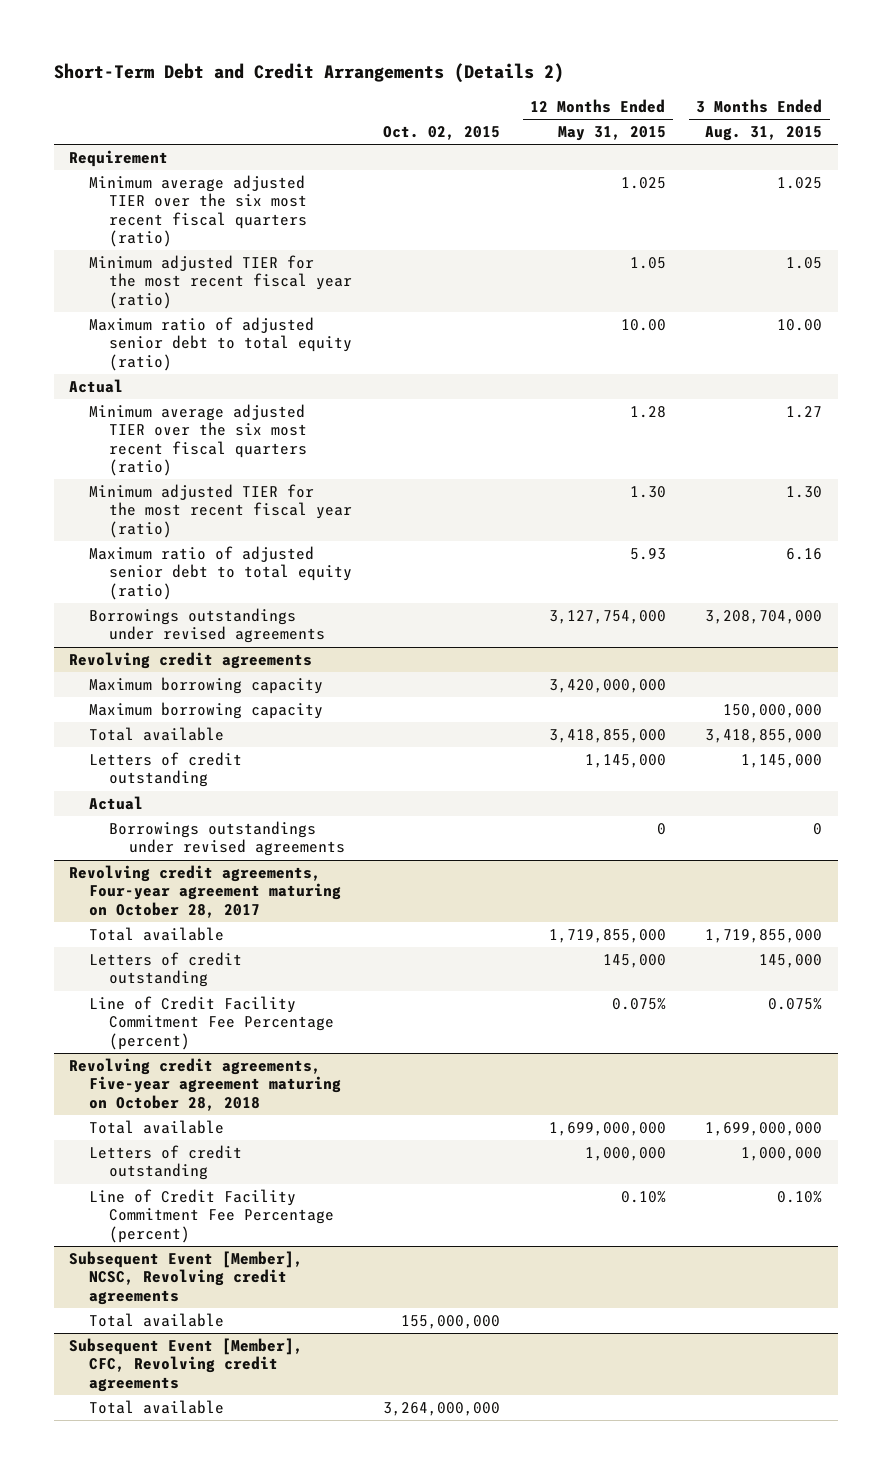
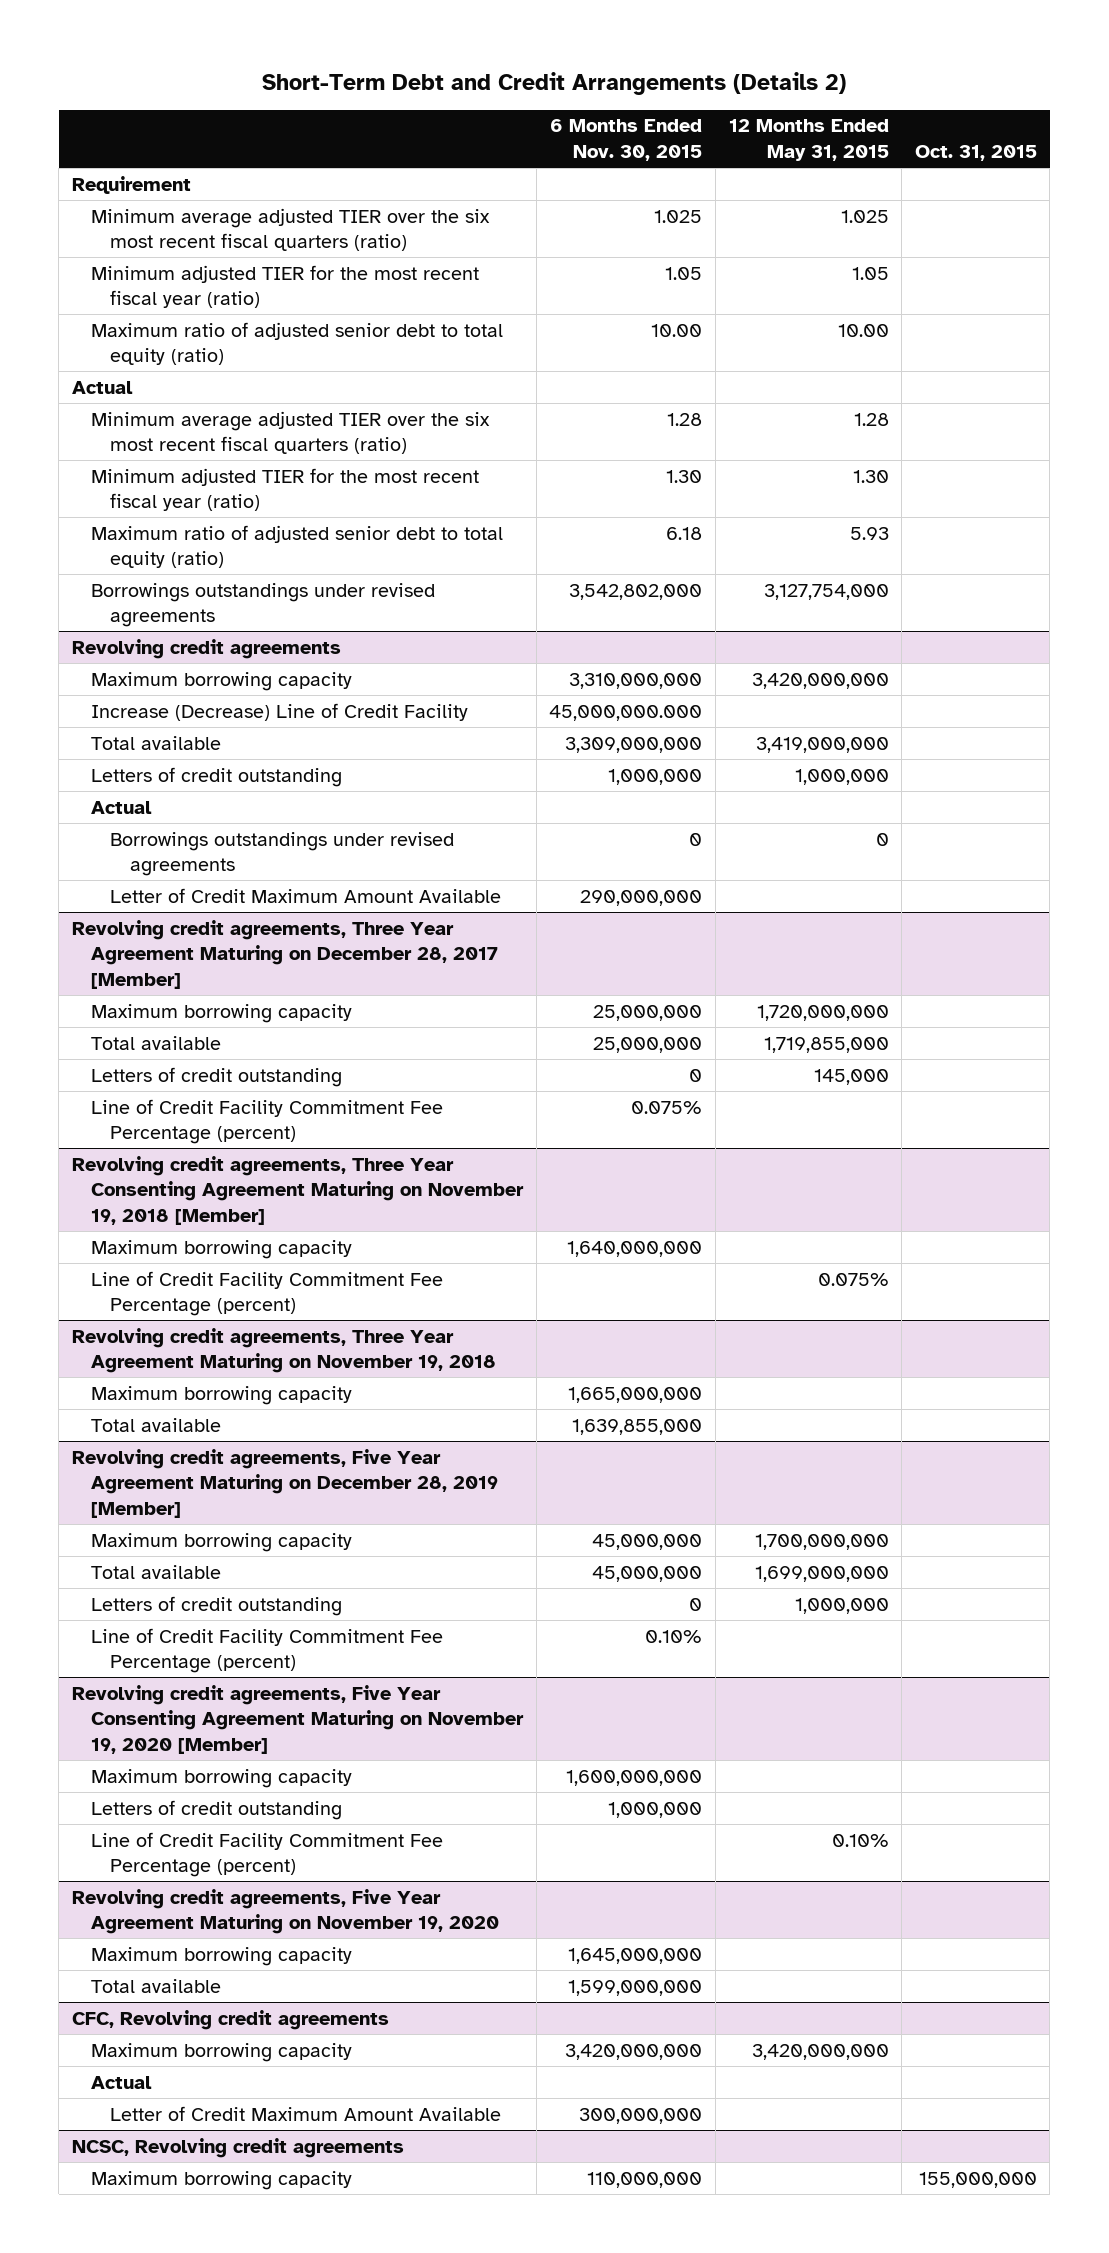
- | Oct. 02, 2015 | 12 Months Ended May 31, 2015 | 3 Months Ended Aug. 31, 2015
+ | 6 Months Ended Nov. 30, 2015 | 12 Months Ended May 31, 2015 | Oct. 31, 2015
@ Revolving credit agreements
- Maximum borrowing capacity | | | 150,000,000
- Total available | | 3,418,855,000 | 3,418,855,000
- Letters of credit outstanding | | 1,145,000 | 1,145,000
+ Increase (Decrease) Line of Credit Facility | 45,000,000.000 | |
+ Total available | 3,309,000,000 | 3,419,000,000 |
+ Letters of credit outstanding | 1,000,000 | 1,000,000 |
- Revolving credit agreements, Four-year agreement maturing on October 28, 2017
@ Revolving credit agreements
+ Letter of Credit Maximum Amount Available | 290,000,000 | |
+ Revolving credit agreements, Three Year Agreement Maturing on December 28, 2017 [Member]
+ Maximum borrowing capacity | 25,000,000 | 1,720,000,000 |
+ Line of Credit Facility Commitment Fee Percentage (percent) | 0.075% | |
+ Revolving credit agreements, Three Year Consenting Agreement Maturing on November 19, 2018 [Member]
+ Maximum borrowing capacity | 1,640,000,000 | |
- Revolving credit agreements, Five-year agreement maturing on October 28, 2018
+ Revolving credit agreements, Three Year Agreement Maturing on November 19, 2018
+ Maximum borrowing capacity | 1,665,000,000 | |
+ Total available | 1,639,855,000 | |
+ Revolving credit agreements, Five Year Agreement Maturing on December 28, 2019 [Member]
+ Maximum borrowing capacity | 45,000,000 | 1,700,000,000 |
+ Line of Credit Facility Commitment Fee Percentage (percent) | 0.10% | |
+ Revolving credit agreements, Five Year Consenting Agreement Maturing on November 19, 2020 [Member]
+ Maximum borrowing capacity | 1,600,000,000 | |
+ Letters of credit outstanding | 1,000,000 | |
- Subsequent Event [Member], NCSC, Revolving credit agreements
- Total available | 155,000,000 | |
- Subsequent Event [Member], CFC, Revolving credit agreements
+ Revolving credit agreements, Five Year Agreement Maturing on November 19, 2020
+ Maximum borrowing capacity | 1,645,000,000 | |
+ CFC, Revolving credit agreements
+ Maximum borrowing capacity | 3,420,000,000 | 3,420,000,000 |
+ Actual
+ Letter of Credit Maximum Amount Available | 300,000,000 | |
+ NCSC, Revolving credit agreements
+ Maximum borrowing capacity | 110,000,000 | | 155,000,000

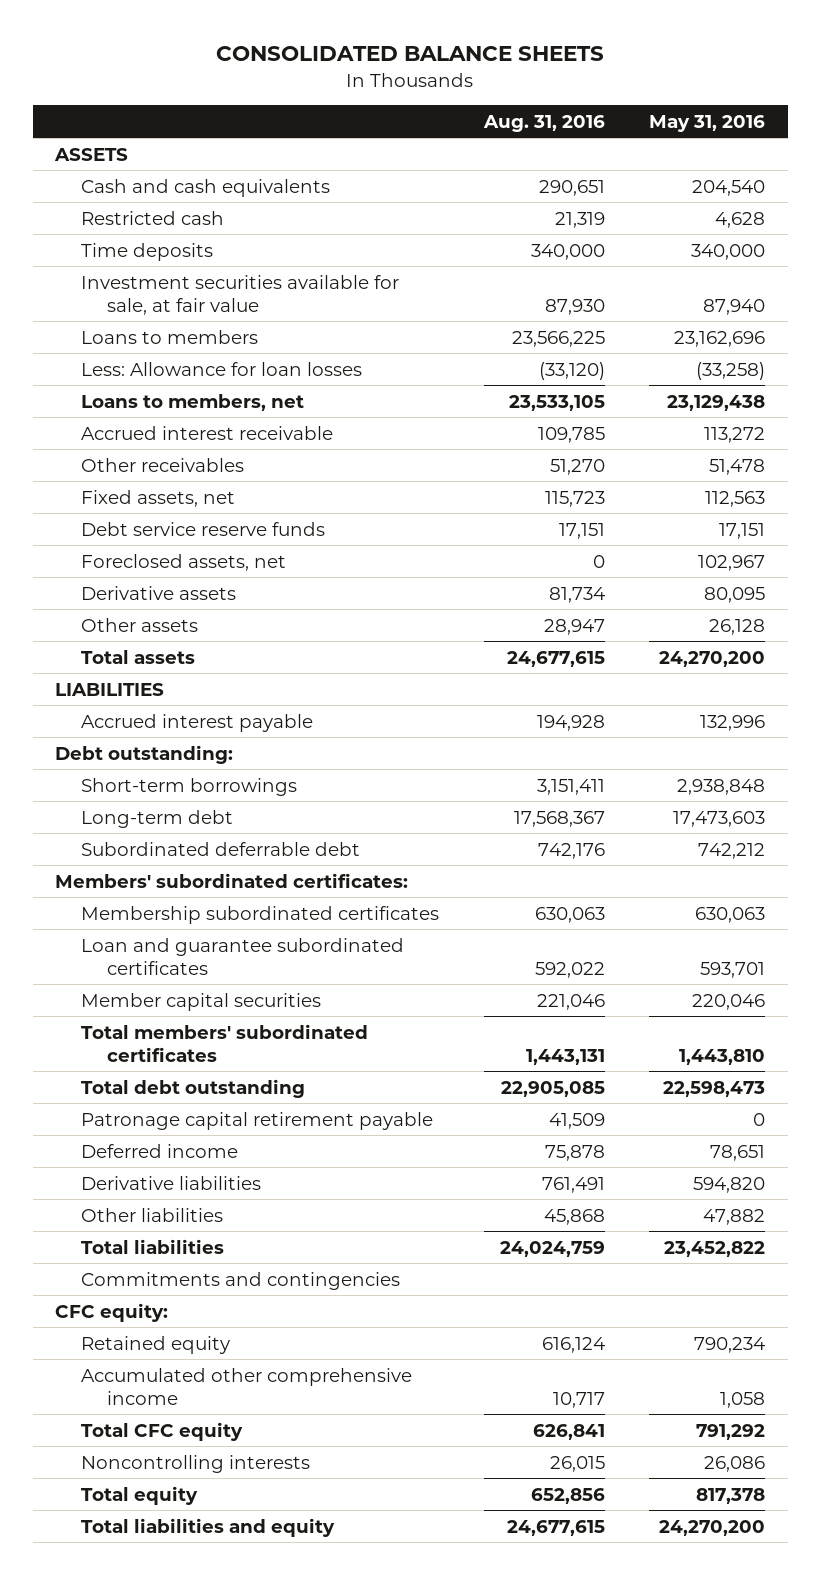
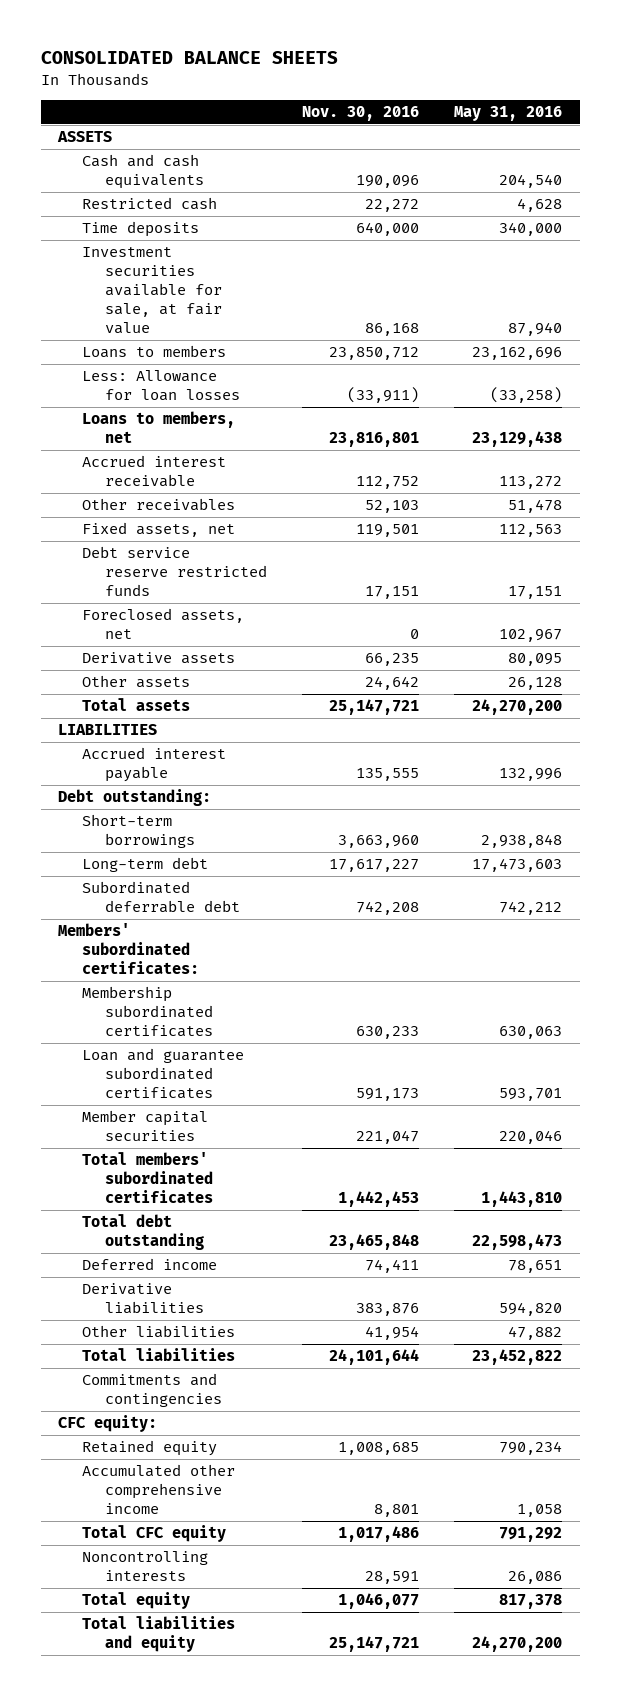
- | Aug. 31, 2016 | May 31, 2016
+ | Nov. 30, 2016 | May 31, 2016
- Debt service reserve funds | 17,151 | 17,151
+ Debt service reserve restricted funds | 17,151 | 17,151
- Patronage capital retirement payable | 41,509 | 0

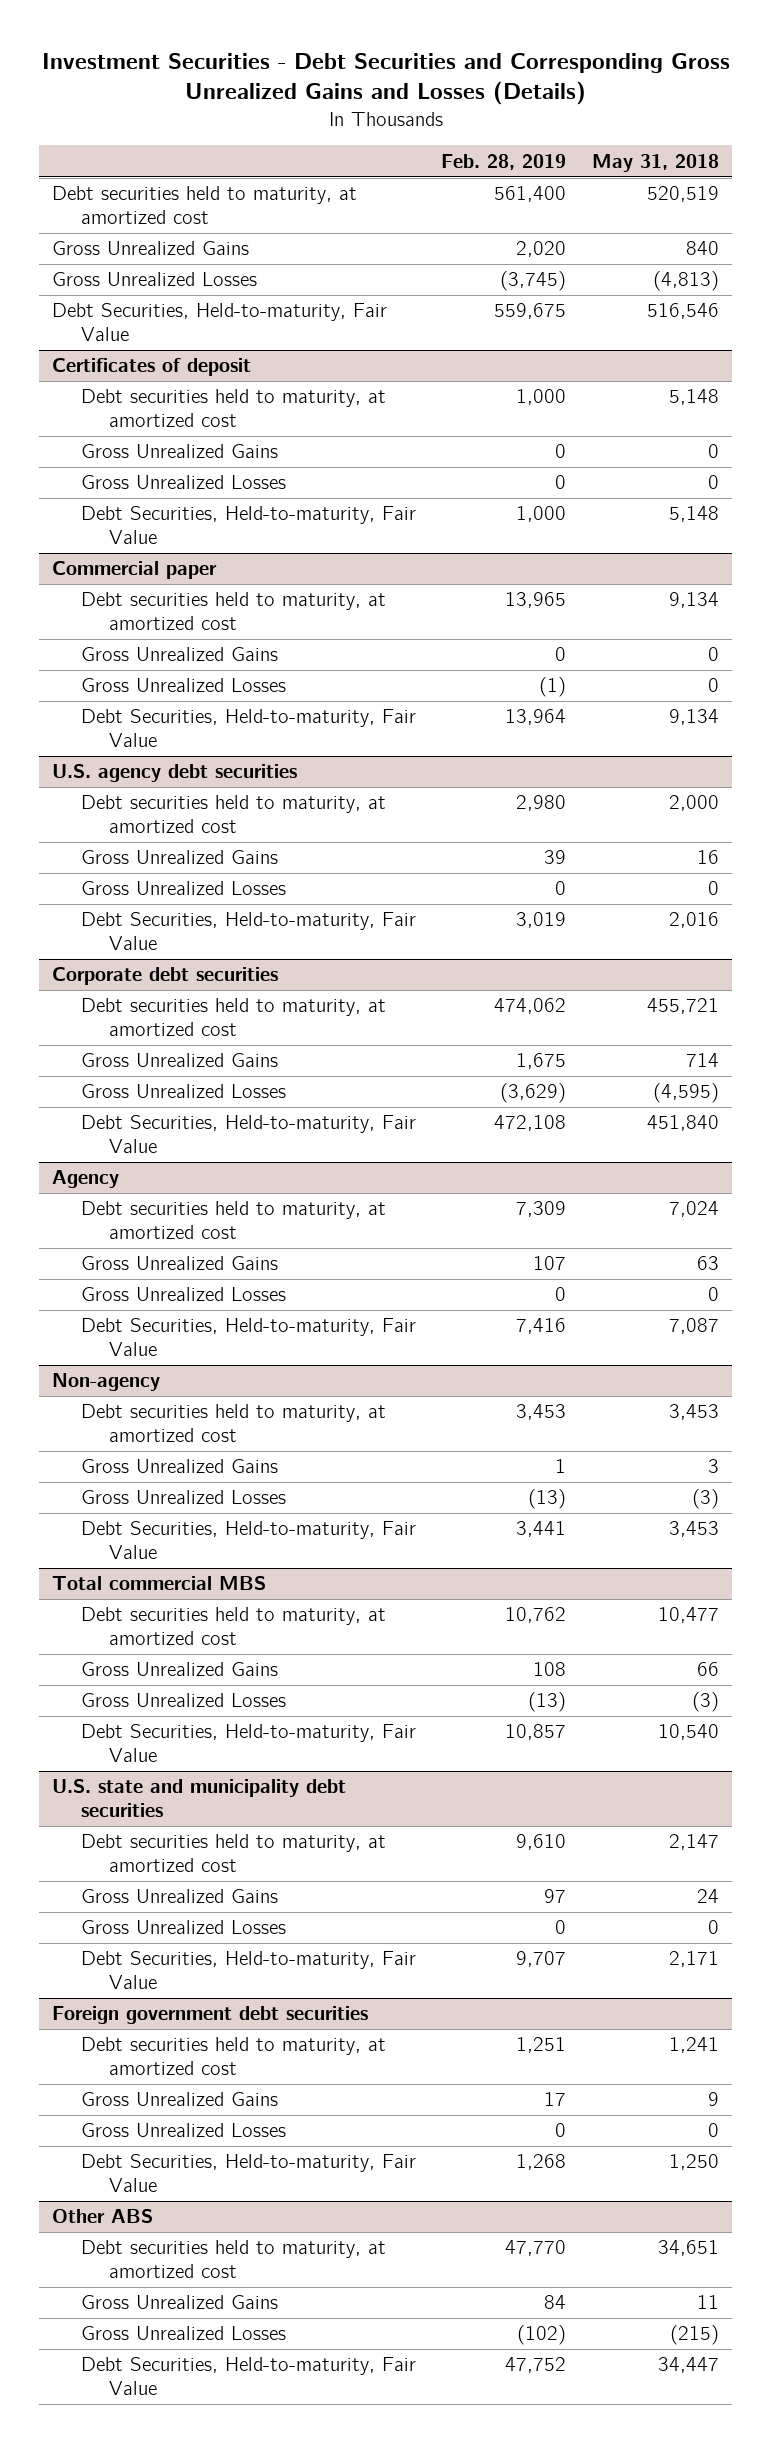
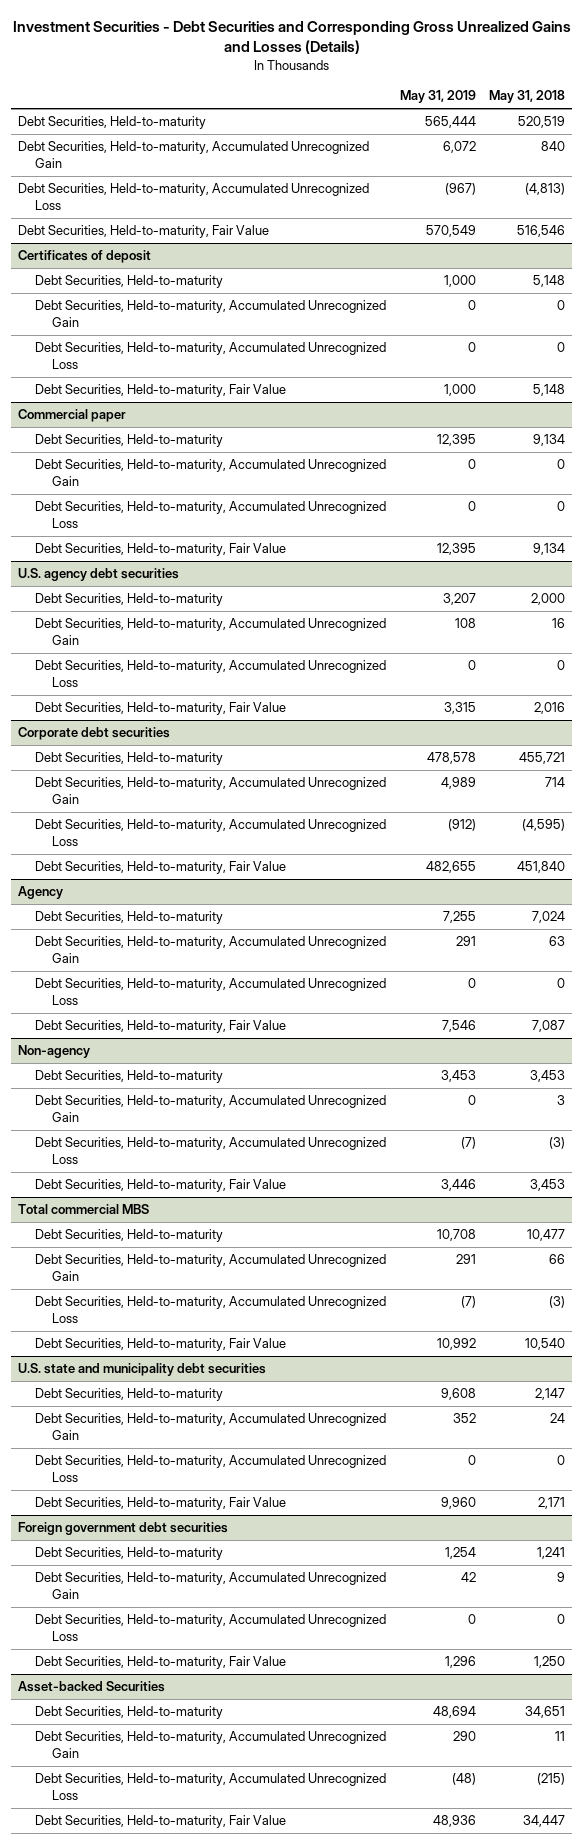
- | Feb. 28, 2019 | May 31, 2018
+ | May 31, 2019 | May 31, 2018
- Debt securities held to maturity, at amortized cost | 561,400 | 520,519
- Gross Unrealized Gains | 2,020 | 840
- Gross Unrealized Losses | (3,745) | (4,813)
+ Debt Securities, Held-to-maturity | 565,444 | 520,519
+ Debt Securities, Held-to-maturity, Accumulated Unrecognized Gain | 6,072 | 840
+ Debt Securities, Held-to-maturity, Accumulated Unrecognized Loss | (967) | (4,813)
@ Certificates of deposit
- Debt securities held to maturity, at amortized cost | 1,000 | 5,148
- Gross Unrealized Gains | 0 | 0
- Gross Unrealized Losses | 0 | 0
+ Debt Securities, Held-to-maturity | 1,000 | 5,148
+ Debt Securities, Held-to-maturity, Accumulated Unrecognized Gain | 0 | 0
+ Debt Securities, Held-to-maturity, Accumulated Unrecognized Loss | 0 | 0
@ Commercial paper
- Debt securities held to maturity, at amortized cost | 13,965 | 9,134
- Gross Unrealized Gains | 0 | 0
- Gross Unrealized Losses | (1) | 0
+ Debt Securities, Held-to-maturity | 12,395 | 9,134
+ Debt Securities, Held-to-maturity, Accumulated Unrecognized Gain | 0 | 0
+ Debt Securities, Held-to-maturity, Accumulated Unrecognized Loss | 0 | 0
@ U.S. agency debt securities
- Debt securities held to maturity, at amortized cost | 2,980 | 2,000
- Gross Unrealized Gains | 39 | 16
- Gross Unrealized Losses | 0 | 0
+ Debt Securities, Held-to-maturity | 3,207 | 2,000
+ Debt Securities, Held-to-maturity, Accumulated Unrecognized Gain | 108 | 16
+ Debt Securities, Held-to-maturity, Accumulated Unrecognized Loss | 0 | 0
@ Corporate debt securities
- Debt securities held to maturity, at amortized cost | 474,062 | 455,721
- Gross Unrealized Gains | 1,675 | 714
- Gross Unrealized Losses | (3,629) | (4,595)
+ Debt Securities, Held-to-maturity | 478,578 | 455,721
+ Debt Securities, Held-to-maturity, Accumulated Unrecognized Gain | 4,989 | 714
+ Debt Securities, Held-to-maturity, Accumulated Unrecognized Loss | (912) | (4,595)
@ Agency
- Debt securities held to maturity, at amortized cost | 7,309 | 7,024
- Gross Unrealized Gains | 107 | 63
- Gross Unrealized Losses | 0 | 0
+ Debt Securities, Held-to-maturity | 7,255 | 7,024
+ Debt Securities, Held-to-maturity, Accumulated Unrecognized Gain | 291 | 63
+ Debt Securities, Held-to-maturity, Accumulated Unrecognized Loss | 0 | 0
@ Non-agency
- Debt securities held to maturity, at amortized cost | 3,453 | 3,453
- Gross Unrealized Gains | 1 | 3
- Gross Unrealized Losses | (13) | (3)
+ Debt Securities, Held-to-maturity | 3,453 | 3,453
+ Debt Securities, Held-to-maturity, Accumulated Unrecognized Gain | 0 | 3
+ Debt Securities, Held-to-maturity, Accumulated Unrecognized Loss | (7) | (3)
@ Total commercial MBS
- Debt securities held to maturity, at amortized cost | 10,762 | 10,477
- Gross Unrealized Gains | 108 | 66
- Gross Unrealized Losses | (13) | (3)
+ Debt Securities, Held-to-maturity | 10,708 | 10,477
+ Debt Securities, Held-to-maturity, Accumulated Unrecognized Gain | 291 | 66
+ Debt Securities, Held-to-maturity, Accumulated Unrecognized Loss | (7) | (3)
@ U.S. state and municipality debt securities
- Debt securities held to maturity, at amortized cost | 9,610 | 2,147
- Gross Unrealized Gains | 97 | 24
- Gross Unrealized Losses | 0 | 0
+ Debt Securities, Held-to-maturity | 9,608 | 2,147
+ Debt Securities, Held-to-maturity, Accumulated Unrecognized Gain | 352 | 24
+ Debt Securities, Held-to-maturity, Accumulated Unrecognized Loss | 0 | 0
@ Foreign government debt securities
- Debt securities held to maturity, at amortized cost | 1,251 | 1,241
- Gross Unrealized Gains | 17 | 9
- Gross Unrealized Losses | 0 | 0
+ Debt Securities, Held-to-maturity | 1,254 | 1,241
+ Debt Securities, Held-to-maturity, Accumulated Unrecognized Gain | 42 | 9
+ Debt Securities, Held-to-maturity, Accumulated Unrecognized Loss | 0 | 0
- Other ABS
- Debt securities held to maturity, at amortized cost | 47,770 | 34,651
- Gross Unrealized Gains | 84 | 11
- Gross Unrealized Losses | (102) | (215)
+ Asset-backed Securities
+ Debt Securities, Held-to-maturity | 48,694 | 34,651
+ Debt Securities, Held-to-maturity, Accumulated Unrecognized Gain | 290 | 11
+ Debt Securities, Held-to-maturity, Accumulated Unrecognized Loss | (48) | (215)

